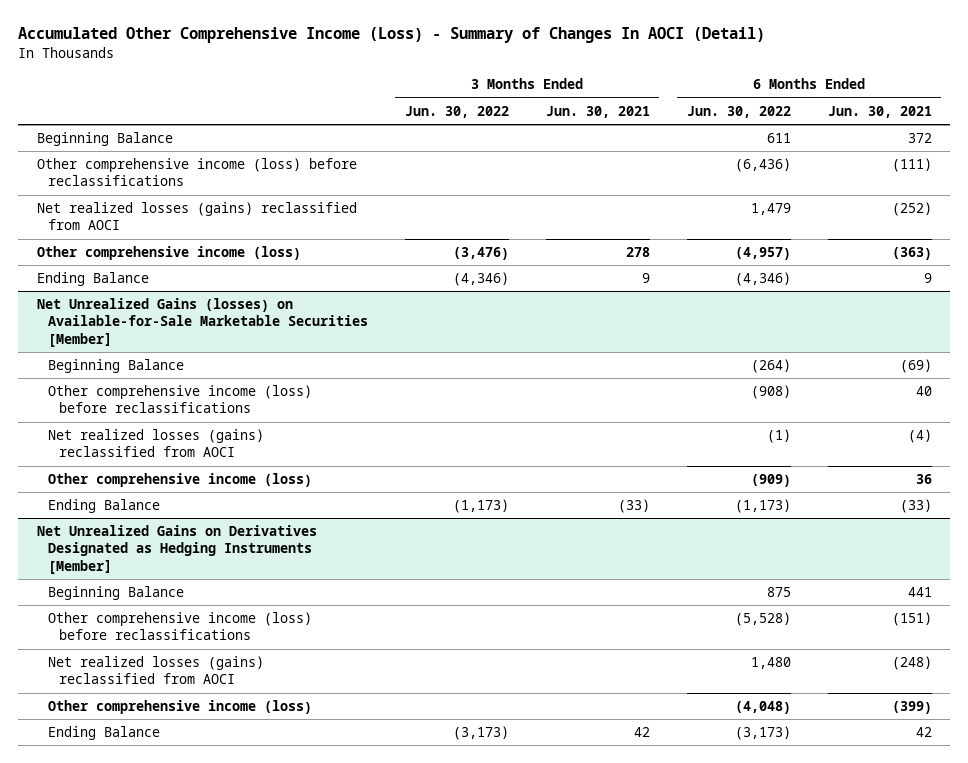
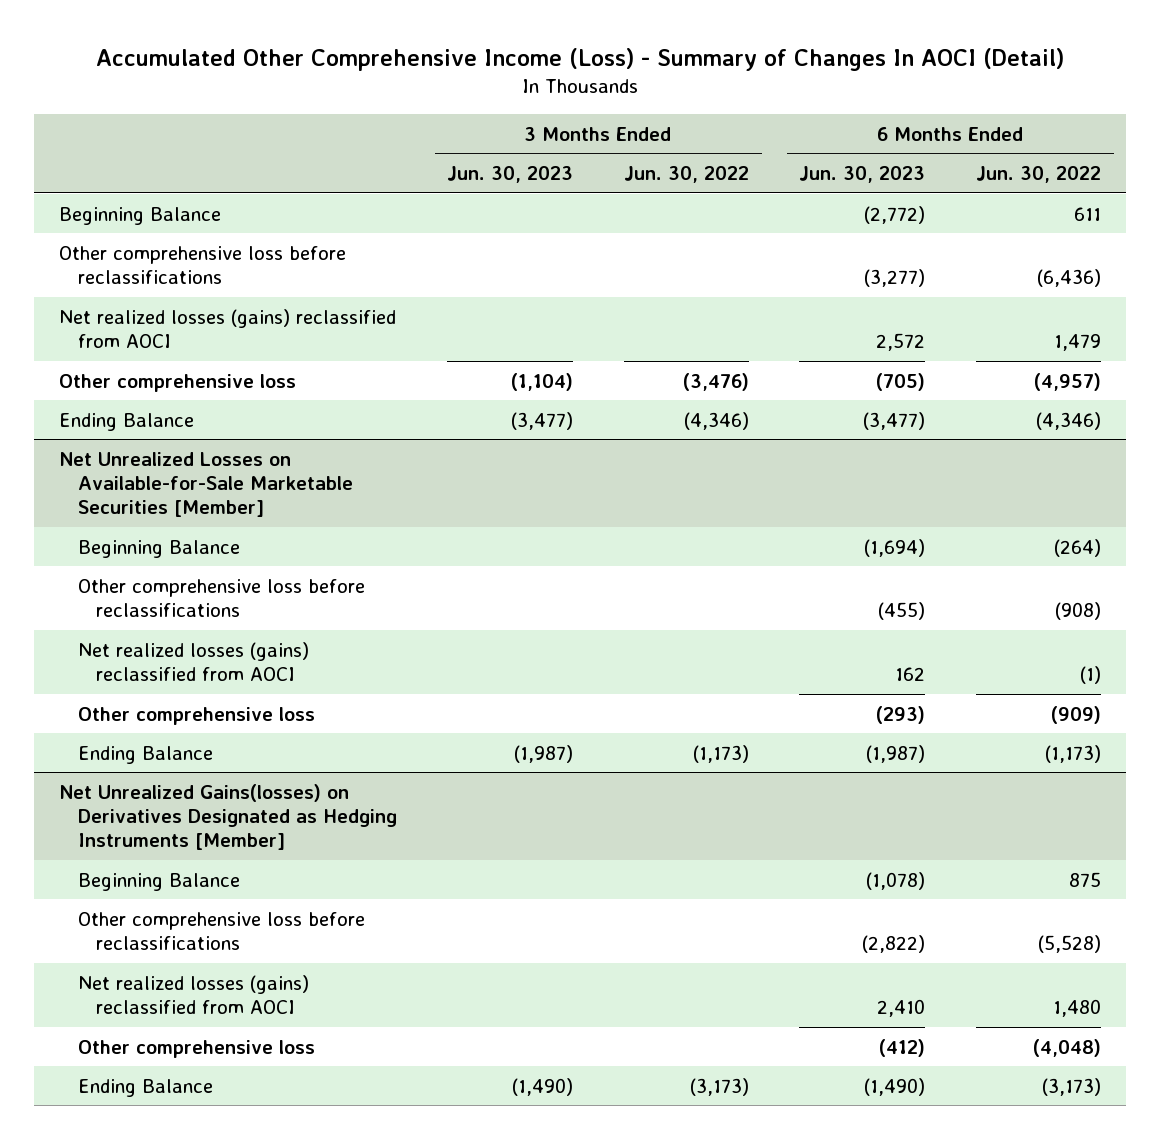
- | 3 Months Ended Jun. 30, 2022 | 3 Months Ended Jun. 30, 2021 | 6 Months Ended Jun. 30, 2022 | 6 Months Ended Jun. 30, 2021
+ | 3 Months Ended Jun. 30, 2023 | 3 Months Ended Jun. 30, 2022 | 6 Months Ended Jun. 30, 2023 | 6 Months Ended Jun. 30, 2022
- Other comprehensive income (loss) before reclassifications | | | (6,436) | (111)
+ Other comprehensive loss before reclassifications | | | (3,277) | (6,436)
- Other comprehensive income (loss) | (3,476) | 278 | (4,957) | (363)
+ Other comprehensive loss | (1,104) | (3,476) | (705) | (4,957)
- Net Unrealized Gains (losses) on Available-for-Sale Marketable Securities [Member]
+ Net Unrealized Losses on Available-for-Sale Marketable Securities [Member]
- Other comprehensive income (loss) before reclassifications | | | (908) | 40
+ Other comprehensive loss before reclassifications | | | (455) | (908)
- Other comprehensive income (loss) | | | (909) | 36
+ Other comprehensive loss | | | (293) | (909)
- Net Unrealized Gains on Derivatives Designated as Hedging Instruments [Member]
+ Net Unrealized Gains(losses) on Derivatives Designated as Hedging Instruments [Member]
- Other comprehensive income (loss) before reclassifications | | | (5,528) | (151)
+ Other comprehensive loss before reclassifications | | | (2,822) | (5,528)
- Other comprehensive income (loss) | | | (4,048) | (399)
+ Other comprehensive loss | | | (412) | (4,048)

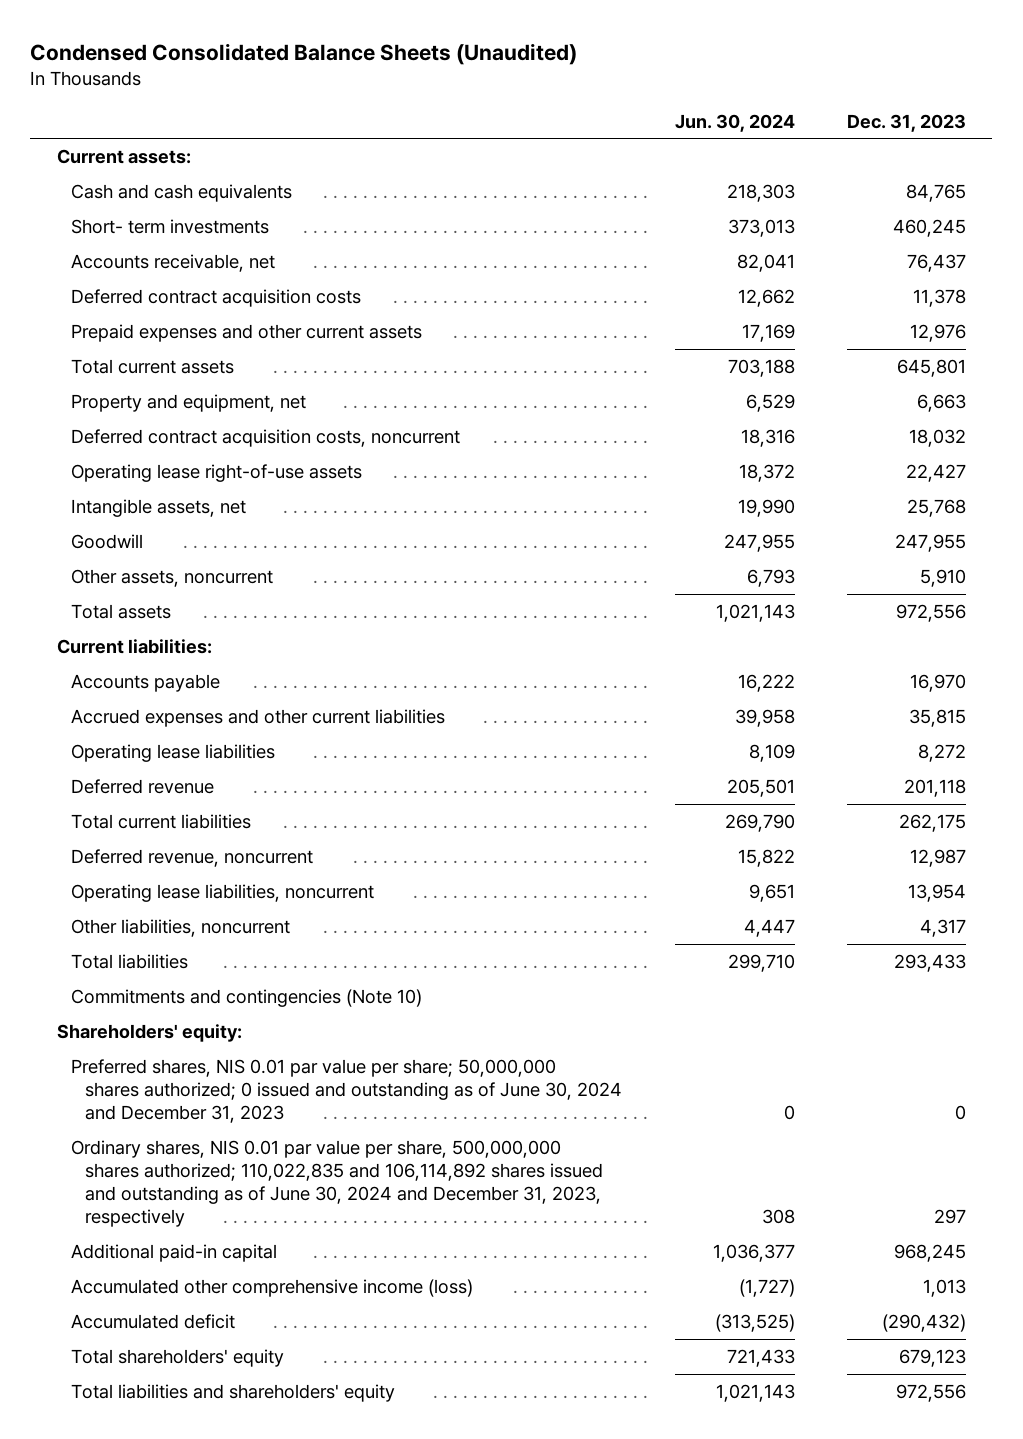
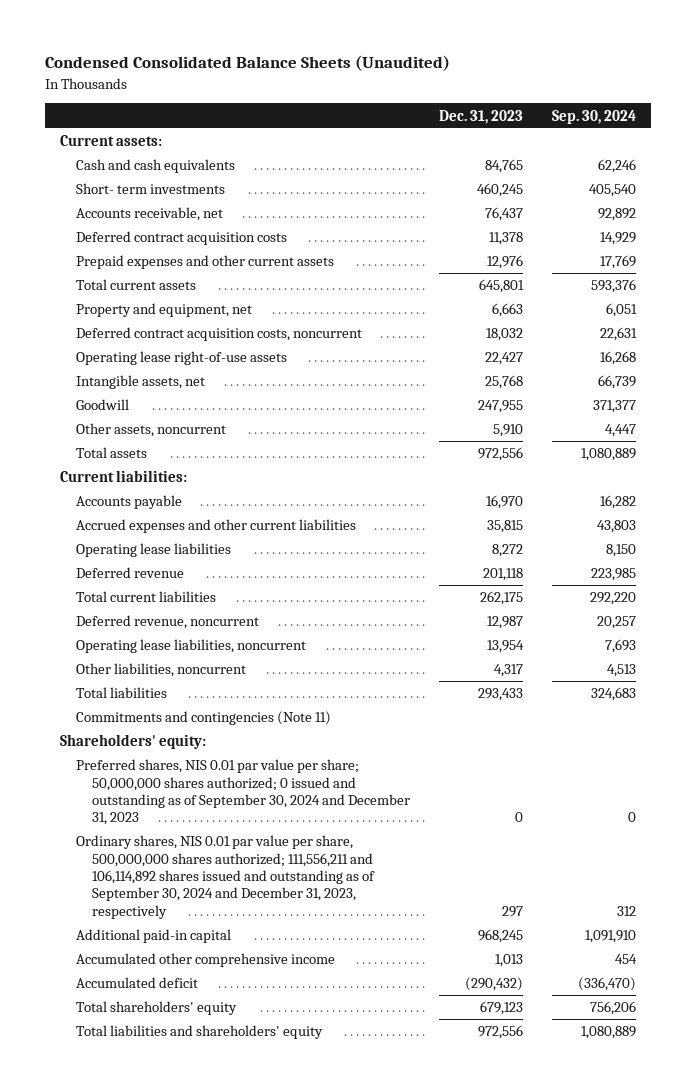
- | Jun. 30, 2024 | Dec. 31, 2023
+ | Dec. 31, 2023 | Sep. 30, 2024
- Commitments and contingencies (Note 10)
+ Commitments and contingencies (Note 11)
- Preferred shares, NIS 0.01 par value per share; 50,000,000 shares authorized; 0 issued and outstanding as of June 30, 2024 and December 31, 2023 | 0 | 0
- Ordinary shares, NIS 0.01 par value per share, 500,000,000 shares authorized; 110,022,835 and 106,114,892 shares issued and outstanding as of June 30, 2024 and December 31, 2023, respectively | 308 | 297
+ Preferred shares, NIS 0.01 par value per share; 50,000,000 shares authorized; 0 issued and outstanding as of September 30, 2024 and December 31, 2023 | 0 | 0
+ Ordinary shares, NIS 0.01 par value per share, 500,000,000 shares authorized; 111,556,211 and 106,114,892 shares issued and outstanding as of September 30, 2024 and December 31, 2023, respectively | 297 | 312
- Accumulated other comprehensive income (loss) | (1,727) | 1,013
+ Accumulated other comprehensive income | 1,013 | 454

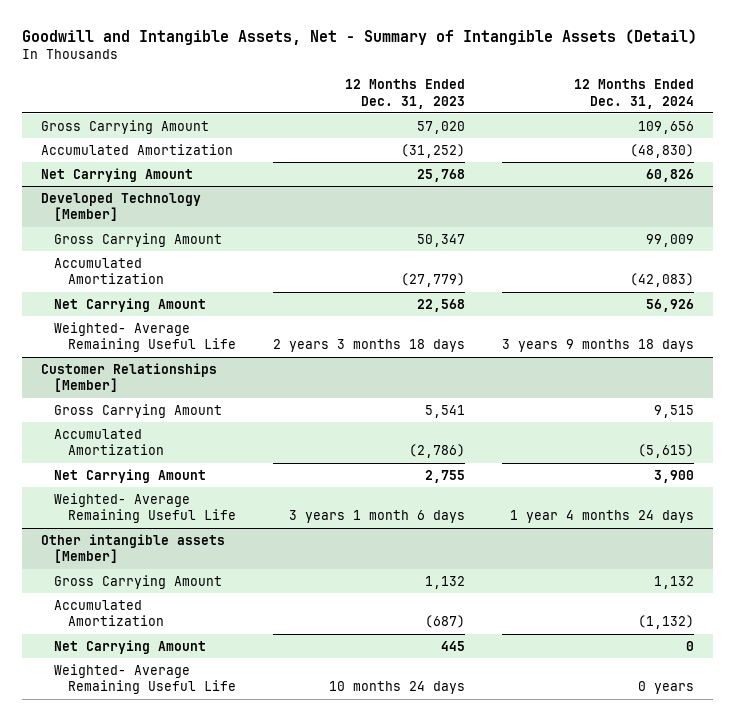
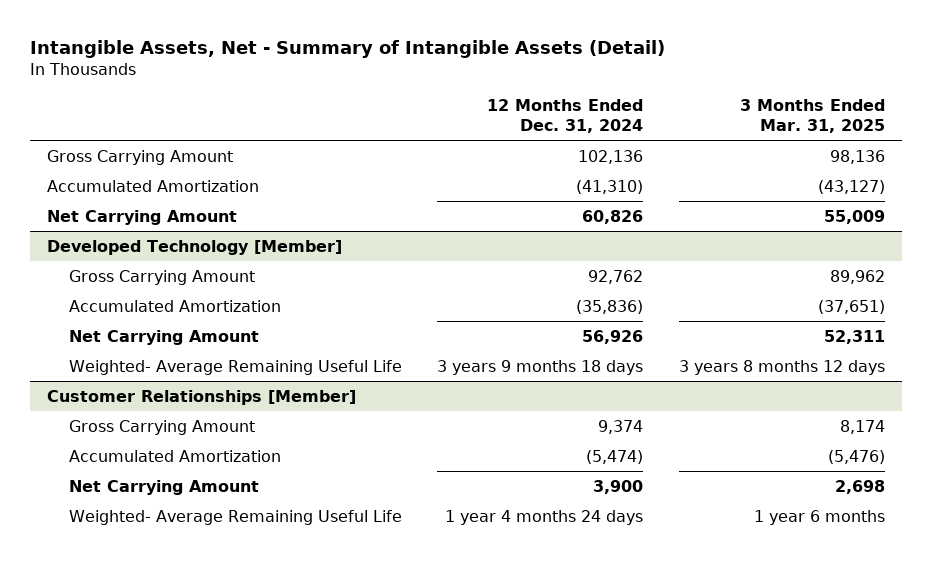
- Goodwill and Intangible Assets, Net - Summary of Intangible Assets (Detail)
+ Intangible Assets, Net - Summary of Intangible Assets (Detail)
- | 12 Months Ended Dec. 31, 2023 | 12 Months Ended Dec. 31, 2024
+ | 12 Months Ended Dec. 31, 2024 | 3 Months Ended Mar. 31, 2025
- Gross Carrying Amount | 57,020 | 109,656
- Accumulated Amortization | (31,252) | (48,830)
+ Gross Carrying Amount | 102,136 | 98,136
+ Accumulated Amortization | (41,310) | (43,127)
@ Developed Technology [Member]
- Gross Carrying Amount | 50,347 | 99,009
- Accumulated Amortization | (27,779) | (42,083)
+ Gross Carrying Amount | 92,762 | 89,962
+ Accumulated Amortization | (35,836) | (37,651)
@ Customer Relationships [Member]
- Gross Carrying Amount | 5,541 | 9,515
- Accumulated Amortization | (2,786) | (5,615)
+ Gross Carrying Amount | 9,374 | 8,174
+ Accumulated Amortization | (5,474) | (5,476)
- Other intangible assets [Member]
- Gross Carrying Amount | 1,132 | 1,132
- Accumulated Amortization | (687) | (1,132)
- Net Carrying Amount | 445 | 0
- Weighted- Average Remaining Useful Life | 10 months 24 days | 0 years

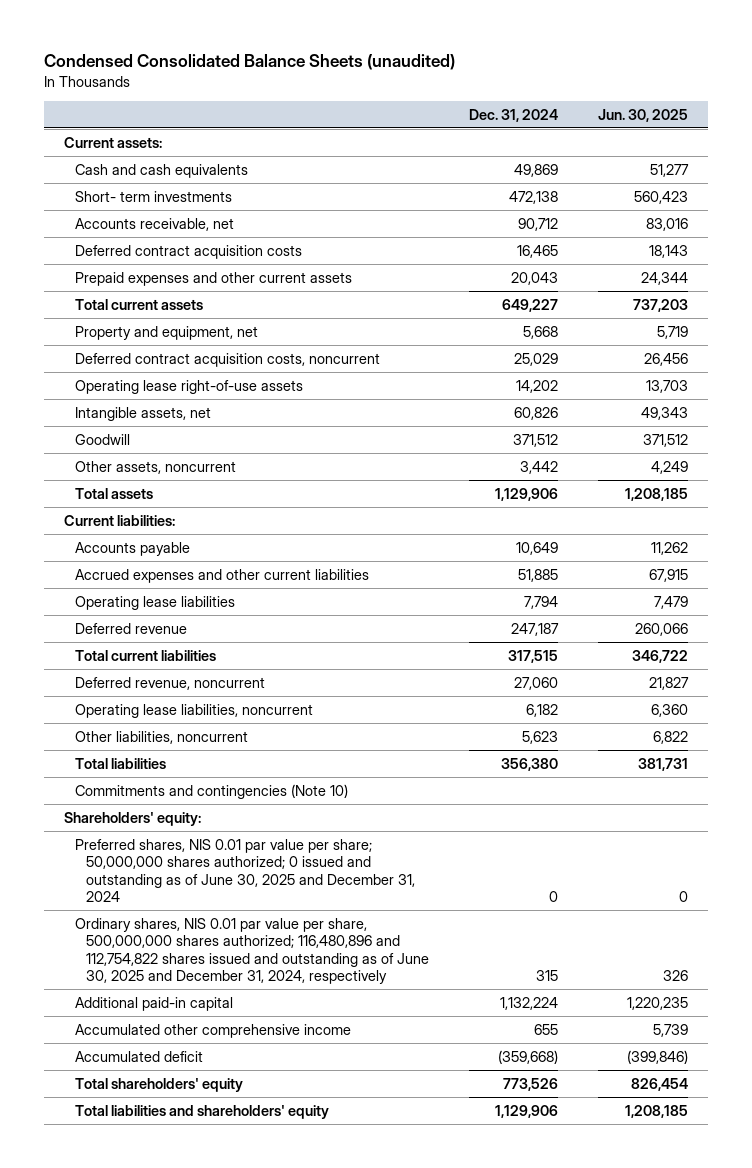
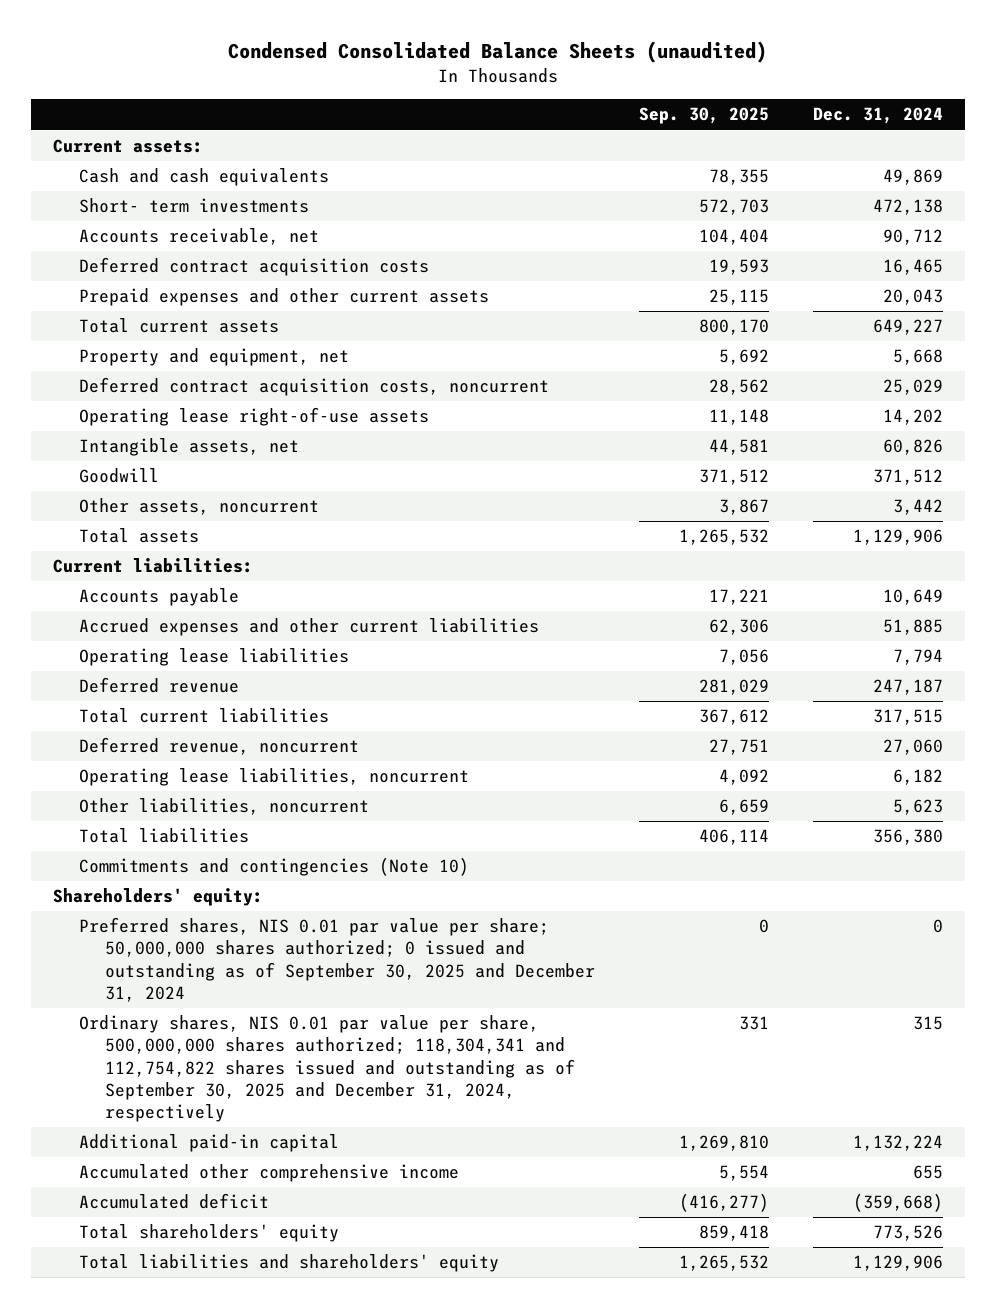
- | Dec. 31, 2024 | Jun. 30, 2025
+ | Sep. 30, 2025 | Dec. 31, 2024
- Preferred shares, NIS 0.01 par value per share; 50,000,000 shares authorized; 0 issued and outstanding as of June 30, 2025 and December 31, 2024 | 0 | 0
- Ordinary shares, NIS 0.01 par value per share, 500,000,000 shares authorized; 116,480,896 and 112,754,822 shares issued and outstanding as of June 30, 2025 and December 31, 2024, respectively | 315 | 326
+ Preferred shares, NIS 0.01 par value per share; 50,000,000 shares authorized; 0 issued and outstanding as of September 30, 2025 and December 31, 2024 | 0 | 0
+ Ordinary shares, NIS 0.01 par value per share, 500,000,000 shares authorized; 118,304,341 and 112,754,822 shares issued and outstanding as of September 30, 2025 and December 31, 2024, respectively | 331 | 315

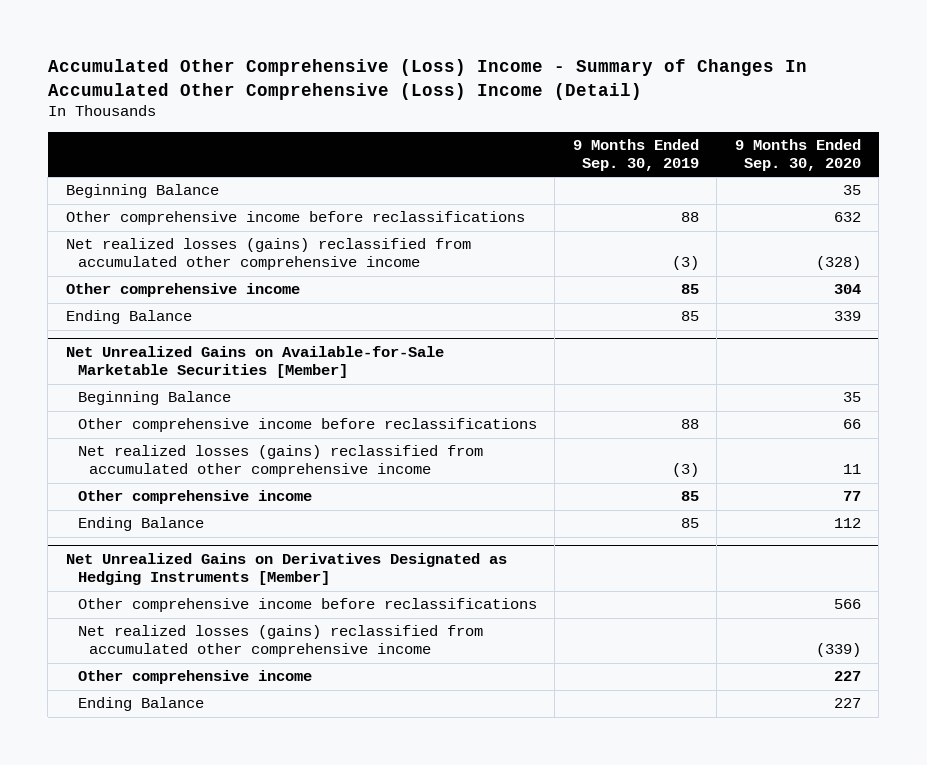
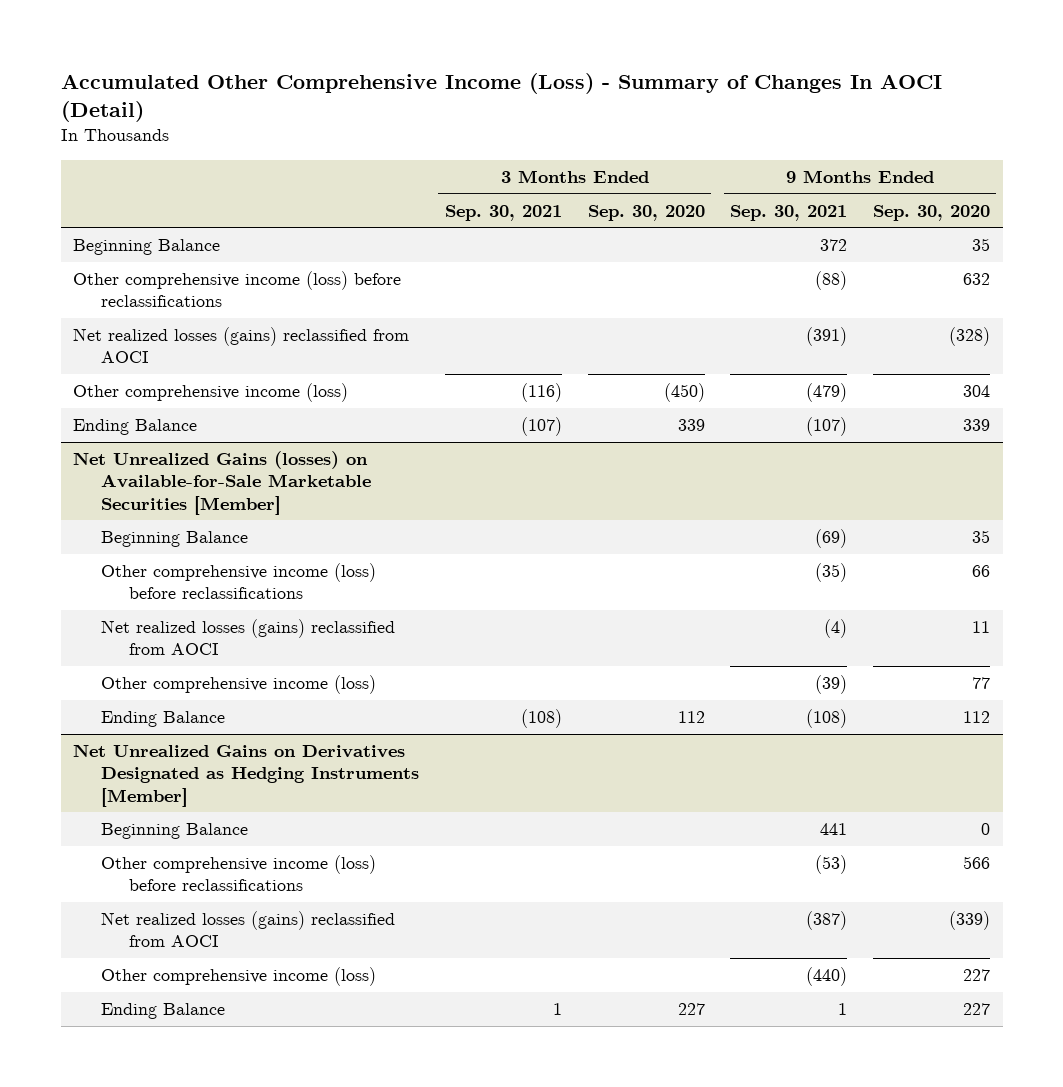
- Accumulated Other Comprehensive (Loss) Income - Summary of Changes In Accumulated Other Comprehensive (Loss) Income (Detail)
+ Accumulated Other Comprehensive Income (Loss) - Summary of Changes In AOCI (Detail)
- | 9 Months Ended Sep. 30, 2019 | 9 Months Ended Sep. 30, 2020
+ | 3 Months Ended Sep. 30, 2021 | 3 Months Ended Sep. 30, 2020 | 9 Months Ended Sep. 30, 2021 | 9 Months Ended Sep. 30, 2020
- Other comprehensive income before reclassifications | 88 | 632
- Net realized losses (gains) reclassified from accumulated other comprehensive income | (3) | (328)
- Other comprehensive income | 85 | 304
+ Other comprehensive income (loss) before reclassifications | | | (88) | 632
+ Net realized losses (gains) reclassified from AOCI | | | (391) | (328)
+ Other comprehensive income (loss) | (116) | (450) | (479) | 304
- Net Unrealized Gains on Available-for-Sale Marketable Securities [Member]
+ Net Unrealized Gains (losses) on Available-for-Sale Marketable Securities [Member]
- Other comprehensive income before reclassifications | 88 | 66
- Net realized losses (gains) reclassified from accumulated other comprehensive income | (3) | 11
- Other comprehensive income | 85 | 77
+ Other comprehensive income (loss) before reclassifications | | | (35) | 66
+ Net realized losses (gains) reclassified from AOCI | | | (4) | 11
+ Other comprehensive income (loss) | | | (39) | 77
@ Net Unrealized Gains on Derivatives Designated as Hedging Instruments [Member]
- Other comprehensive income before reclassifications | | 566
- Net realized losses (gains) reclassified from accumulated other comprehensive income | | (339)
- Other comprehensive income | | 227
+ Beginning Balance | | | 441 | 0
+ Other comprehensive income (loss) before reclassifications | | | (53) | 566
+ Net realized losses (gains) reclassified from AOCI | | | (387) | (339)
+ Other comprehensive income (loss) | | | (440) | 227

